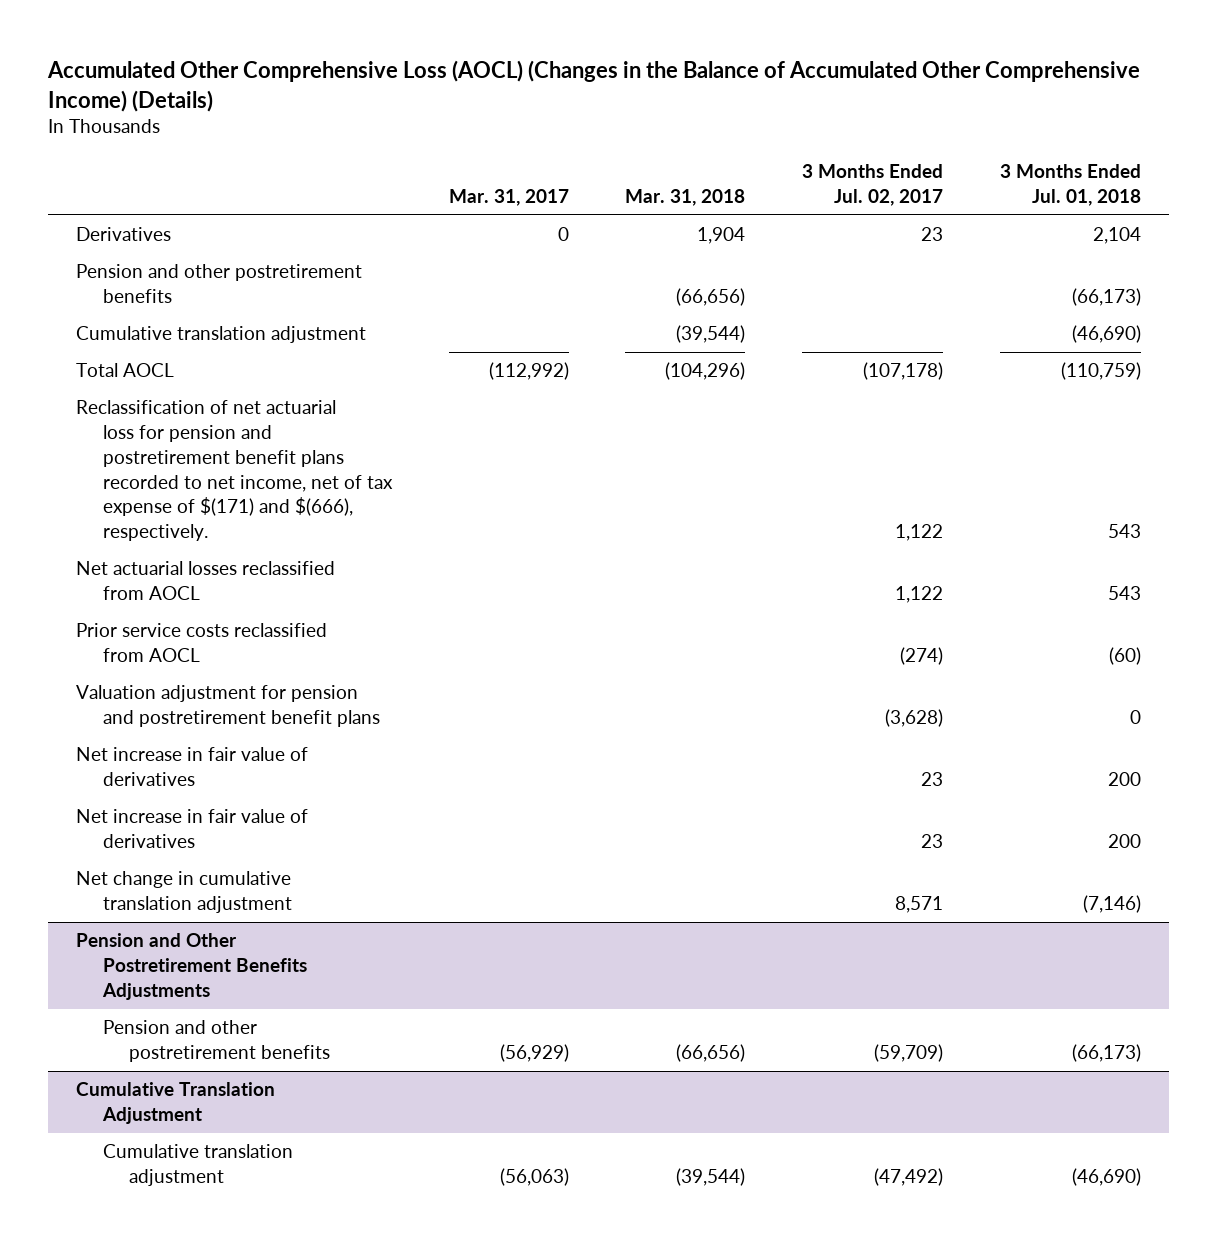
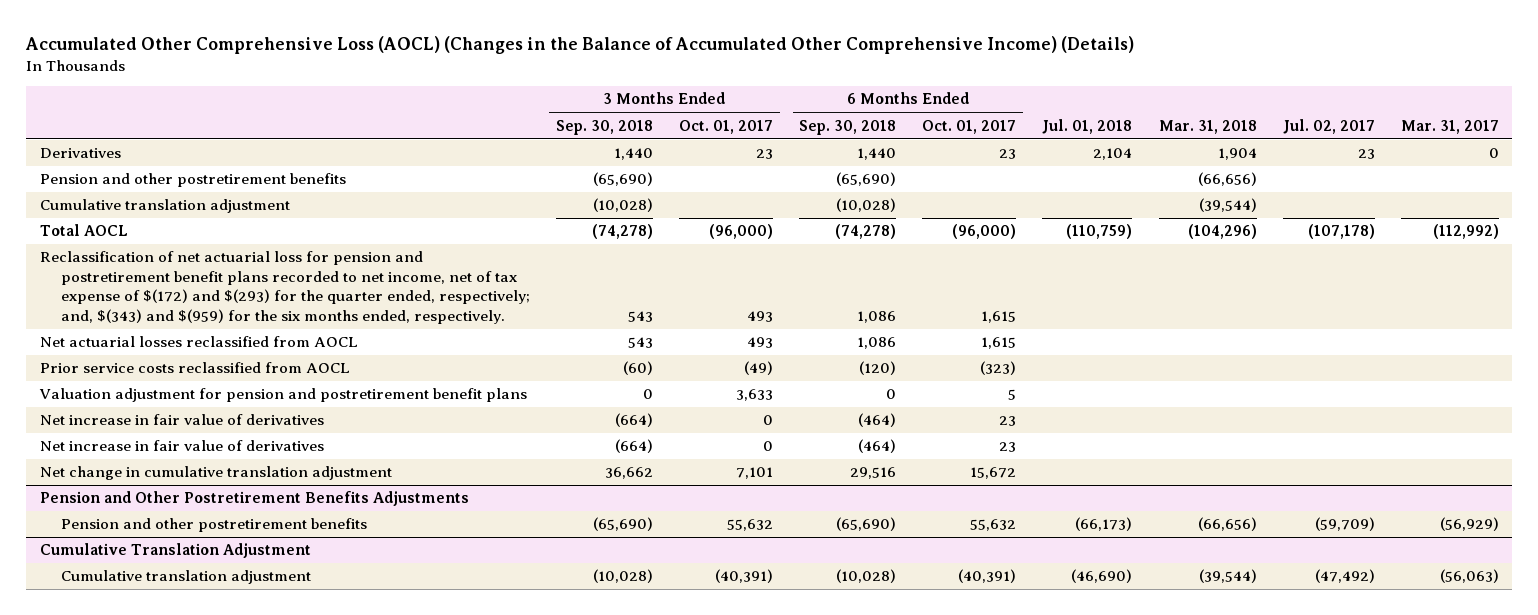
- | Mar. 31, 2017 | Mar. 31, 2018 | 3 Months Ended Jul. 02, 2017 | 3 Months Ended Jul. 01, 2018
+ | 3 Months Ended Sep. 30, 2018 | 3 Months Ended Oct. 01, 2017 | 6 Months Ended Sep. 30, 2018 | 6 Months Ended Oct. 01, 2017 | Jul. 01, 2018 | Mar. 31, 2018 | Jul. 02, 2017 | Mar. 31, 2017
- Reclassification of net actuarial loss for pension and postretirement benefit plans recorded to net income, net of tax expense of $(171) and $(666), respectively. | | | 1,122 | 543
+ Reclassification of net actuarial loss for pension and postretirement benefit plans recorded to net income, net of tax expense of $(172) and $(293) for the quarter ended, respectively; and, $(343) and $(959) for the six months ended, respectively. | 543 | 493 | 1,086 | 1,615 | | | |

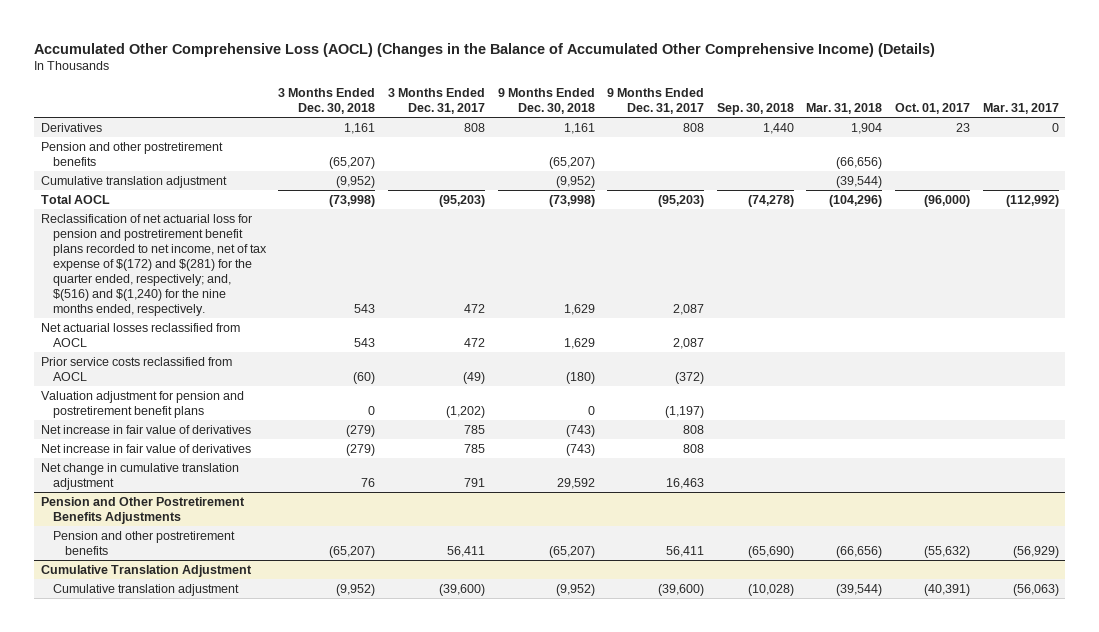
- | 3 Months Ended Sep. 30, 2018 | 3 Months Ended Oct. 01, 2017 | 6 Months Ended Sep. 30, 2018 | 6 Months Ended Oct. 01, 2017 | Jul. 01, 2018 | Mar. 31, 2018 | Jul. 02, 2017 | Mar. 31, 2017
+ | 3 Months Ended Dec. 30, 2018 | 3 Months Ended Dec. 31, 2017 | 9 Months Ended Dec. 30, 2018 | 9 Months Ended Dec. 31, 2017 | Sep. 30, 2018 | Mar. 31, 2018 | Oct. 01, 2017 | Mar. 31, 2017
- Reclassification of net actuarial loss for pension and postretirement benefit plans recorded to net income, net of tax expense of $(172) and $(293) for the quarter ended, respectively; and, $(343) and $(959) for the six months ended, respectively. | 543 | 493 | 1,086 | 1,615 | | | |
+ Reclassification of net actuarial loss for pension and postretirement benefit plans recorded to net income, net of tax expense of $(172) and $(281) for the quarter ended, respectively; and, $(516) and $(1,240) for the nine months ended, respectively. | 543 | 472 | 1,629 | 2,087 | | | |

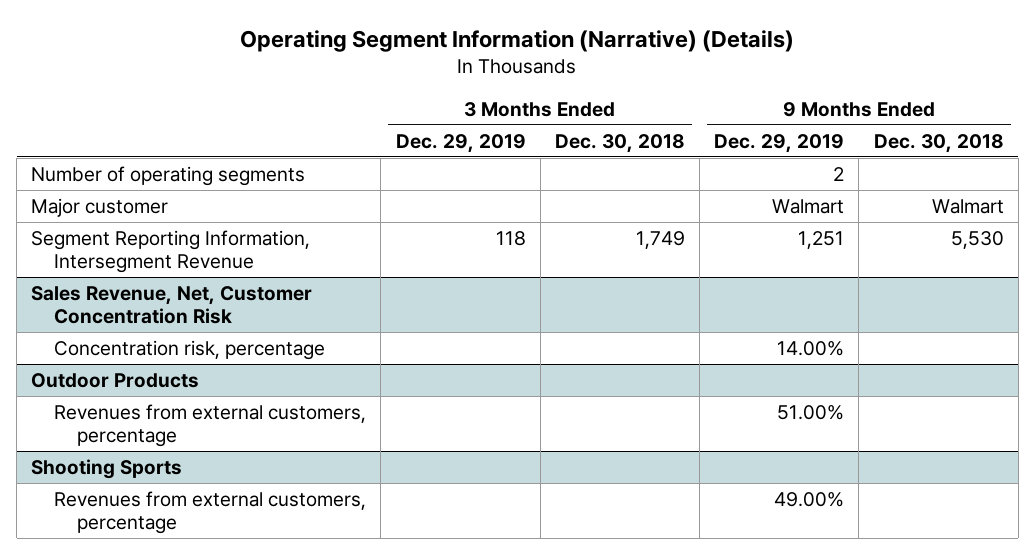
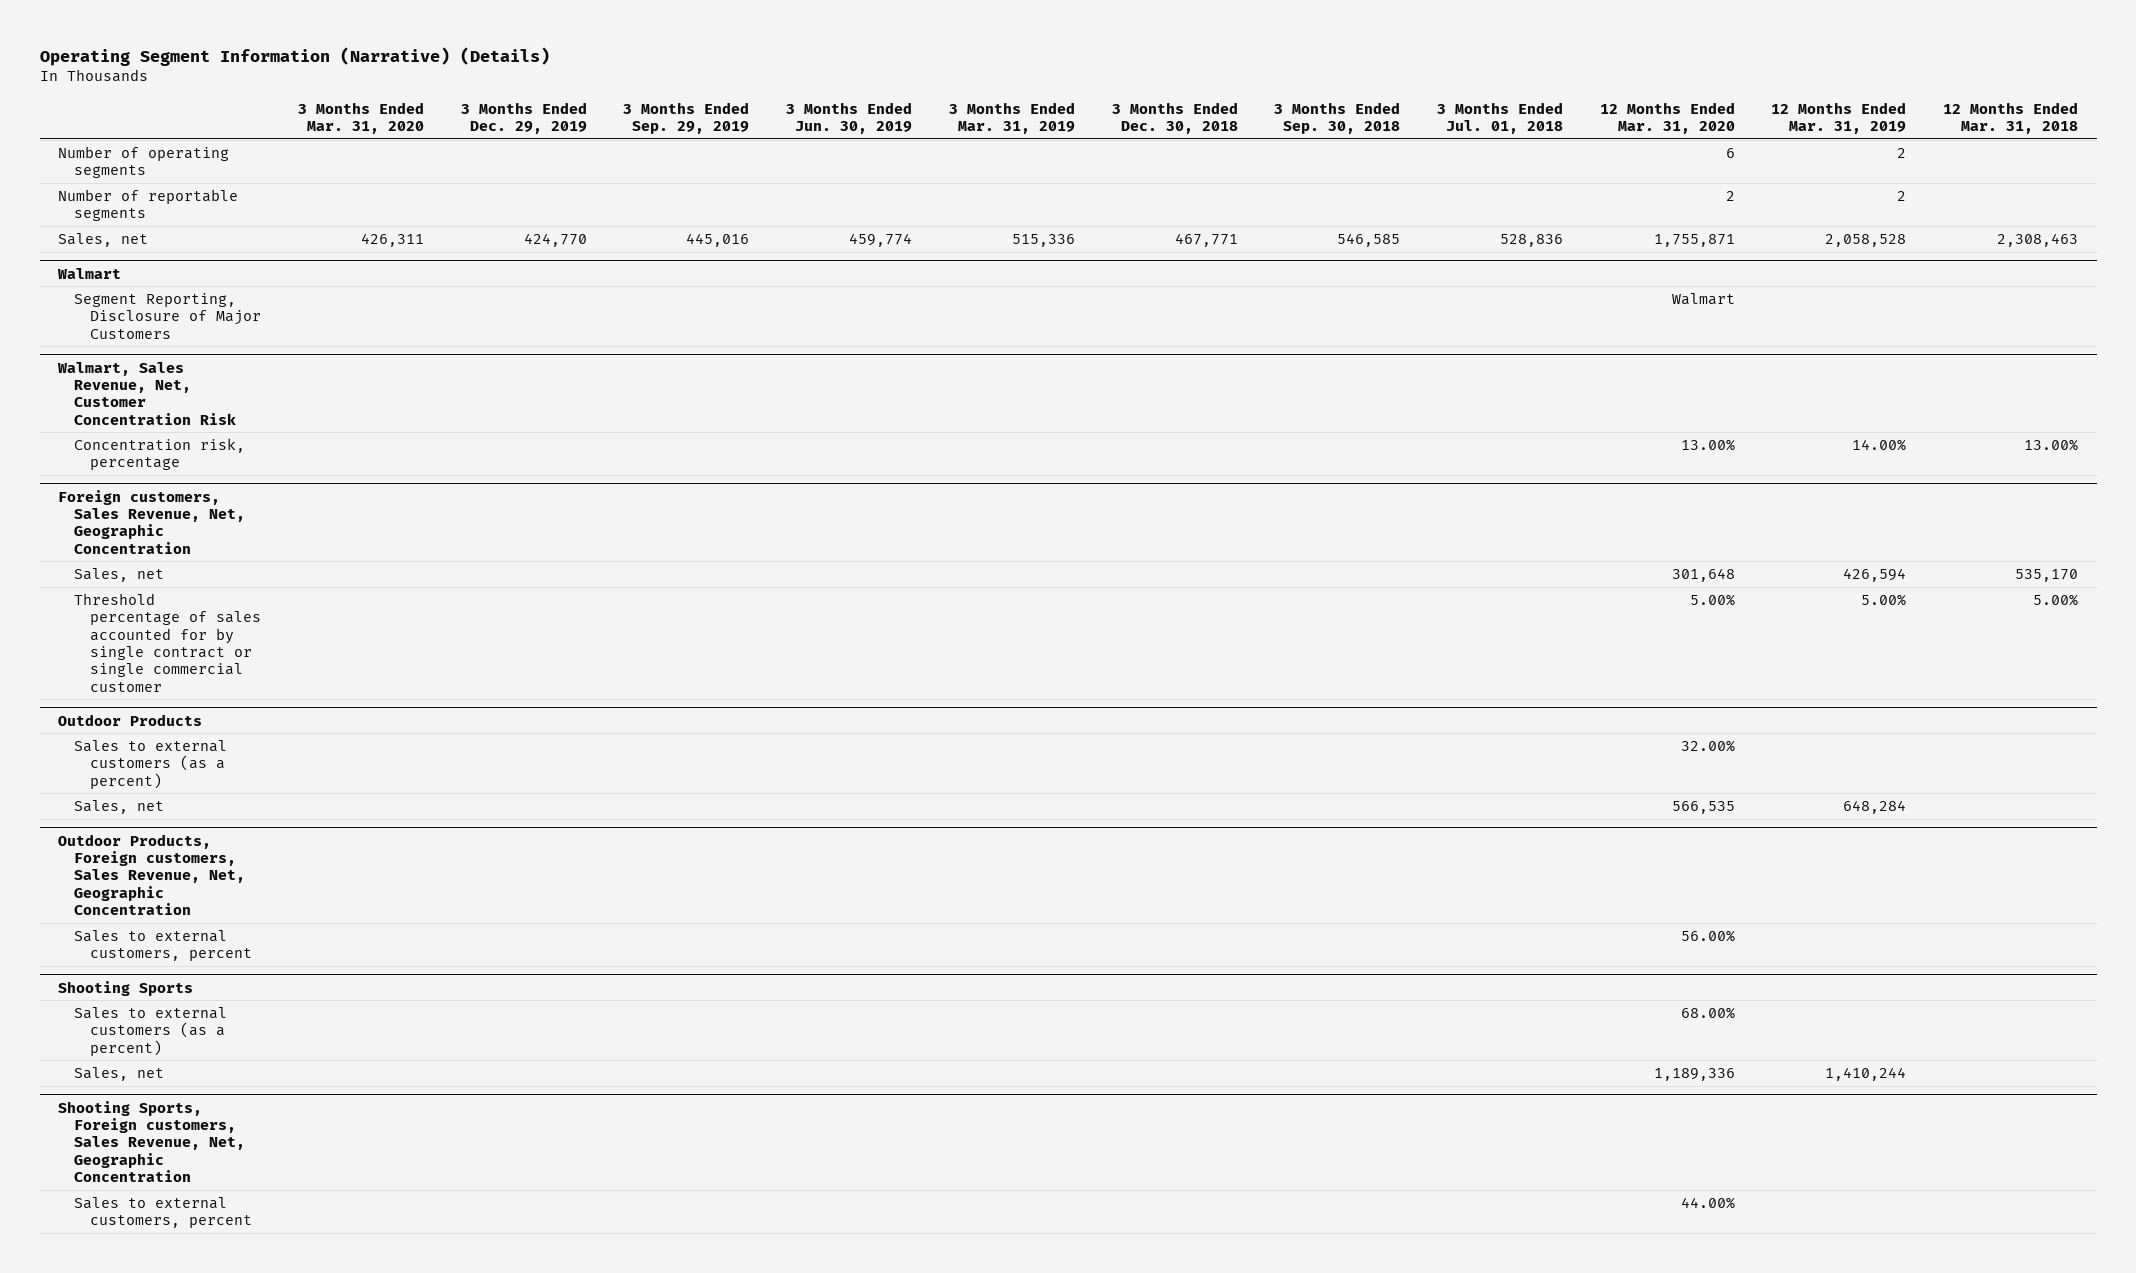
- | 3 Months Ended Dec. 29, 2019 | 3 Months Ended Dec. 30, 2018 | 9 Months Ended Dec. 29, 2019 | 9 Months Ended Dec. 30, 2018
+ | 3 Months Ended Mar. 31, 2020 | 3 Months Ended Dec. 29, 2019 | 3 Months Ended Sep. 29, 2019 | 3 Months Ended Jun. 30, 2019 | 3 Months Ended Mar. 31, 2019 | 3 Months Ended Dec. 30, 2018 | 3 Months Ended Sep. 30, 2018 | 3 Months Ended Jul. 01, 2018 | 12 Months Ended Mar. 31, 2020 | 12 Months Ended Mar. 31, 2019 | 12 Months Ended Mar. 31, 2018
- Major customer | | | Walmart | Walmart
- Segment Reporting Information, Intersegment Revenue | 118 | 1,749 | 1,251 | 5,530
- Sales Revenue, Net, Customer Concentration Risk
+ Number of reportable segments | | | | | | | | | 2 | 2 |
+ Sales, net | 426,311 | 424,770 | 445,016 | 459,774 | 515,336 | 467,771 | 546,585 | 528,836 | 1,755,871 | 2,058,528 | 2,308,463
+ Walmart
+ Segment Reporting, Disclosure of Major Customers | | | | | | | | | Walmart | |
+ Walmart, Sales Revenue, Net, Customer Concentration Risk
+ Foreign customers, Sales Revenue, Net, Geographic Concentration
+ Sales, net | | | | | | | | | 301,648 | 426,594 | 535,170
+ Threshold percentage of sales accounted for by single contract or single commercial customer | | | | | | | | | 5.00% | 5.00% | 5.00%
@ Outdoor Products
- Revenues from external customers, percentage | | | 51.00% |
+ Sales to external customers (as a percent) | | | | | | | | | 32.00% | |
+ Sales, net | | | | | | | | | 566,535 | 648,284 |
+ Outdoor Products, Foreign customers, Sales Revenue, Net, Geographic Concentration
+ Sales to external customers, percent | | | | | | | | | 56.00% | |
@ Shooting Sports
- Revenues from external customers, percentage | | | 49.00% |
+ Sales to external customers (as a percent) | | | | | | | | | 68.00% | |
+ Sales, net | | | | | | | | | 1,189,336 | 1,410,244 |
+ Shooting Sports, Foreign customers, Sales Revenue, Net, Geographic Concentration
+ Sales to external customers, percent | | | | | | | | | 44.00% | |

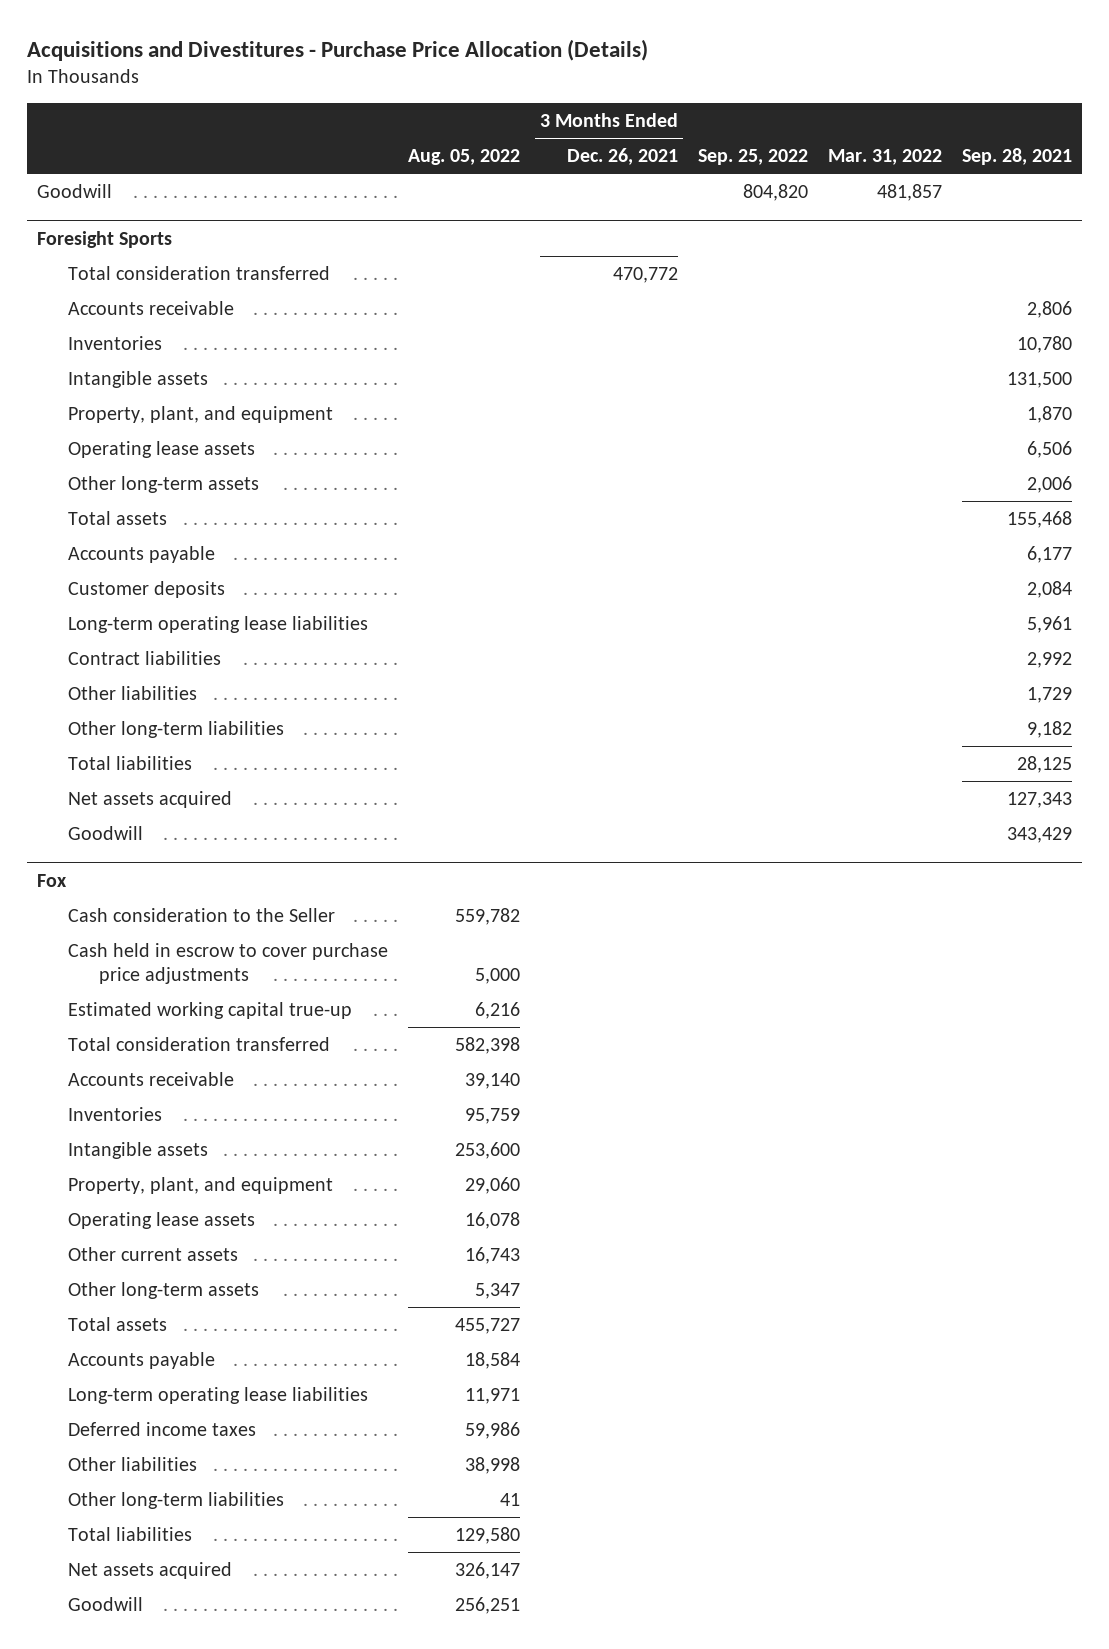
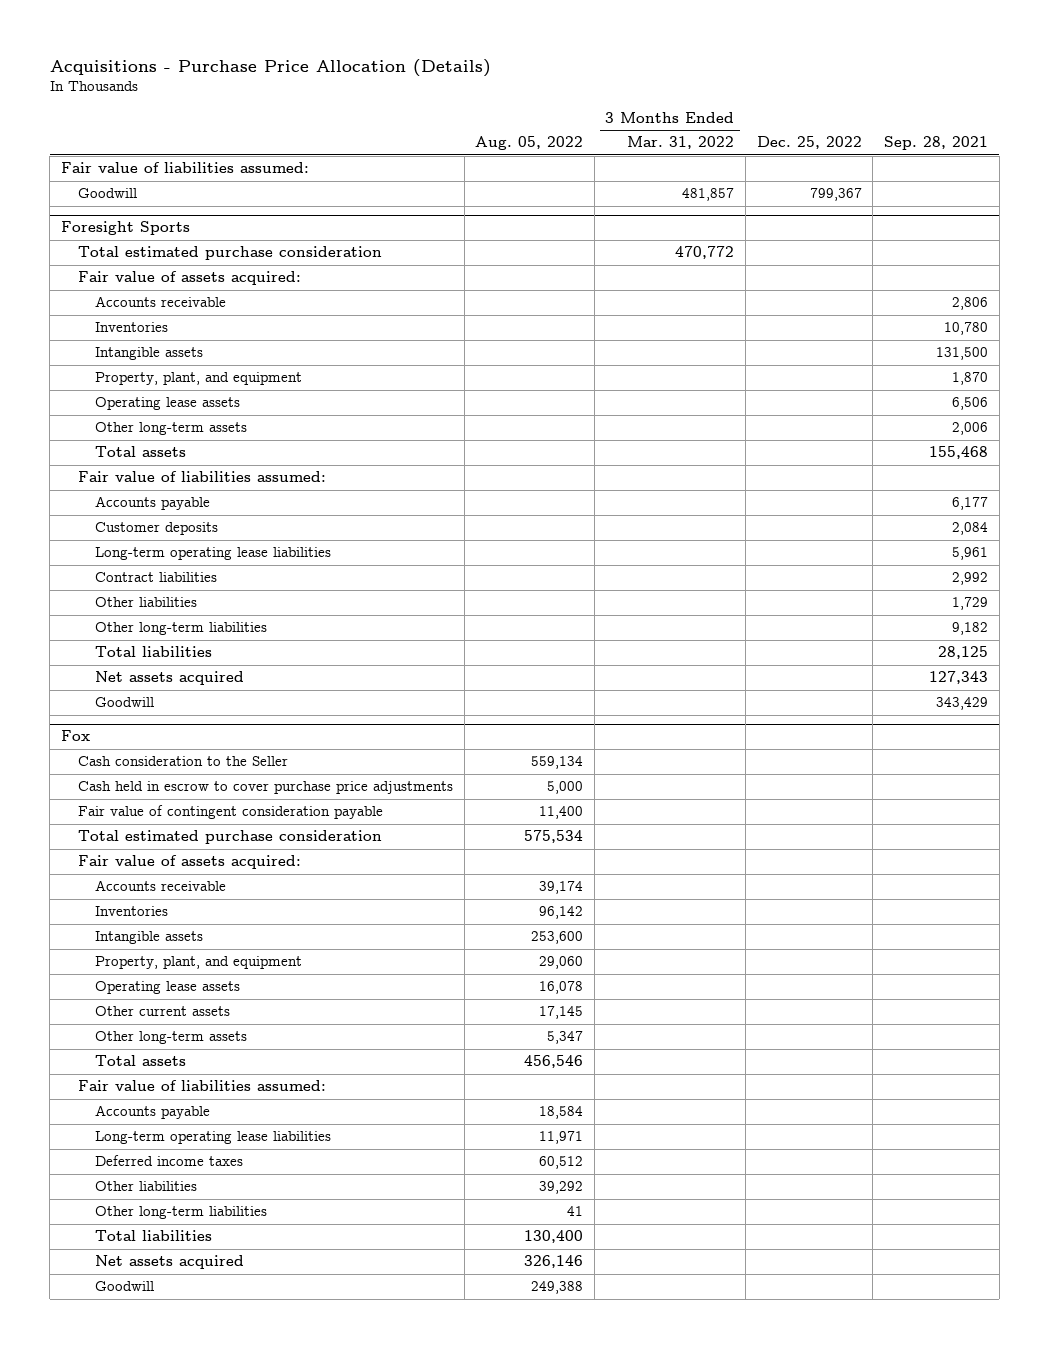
- Acquisitions and Divestitures - Purchase Price Allocation (Details)
+ Acquisitions - Purchase Price Allocation (Details)
- | Aug. 05, 2022 | 3 Months Ended Dec. 26, 2021 | Sep. 25, 2022 | Mar. 31, 2022 | Sep. 28, 2021
+ | Aug. 05, 2022 | 3 Months Ended Mar. 31, 2022 | Dec. 25, 2022 | Sep. 28, 2021
+ Fair value of liabilities assumed:
@ Foresight Sports
- Total consideration transferred | | 470,772 | | |
+ Total estimated purchase consideration | | 470,772 | |
+ Fair value of assets acquired:
+ Fair value of liabilities assumed:
@ Fox
- Cash consideration to the Seller | 559,782 | | | |
+ Cash consideration to the Seller | 559,134 | | |
- Estimated working capital true-up | 6,216 | | | |
- Total consideration transferred | 582,398 | | | |
- Accounts receivable | 39,140 | | | |
- Inventories | 95,759 | | | |
+ Fair value of contingent consideration payable | 11,400 | | |
+ Total estimated purchase consideration | 575,534 | | |
+ Fair value of assets acquired:
+ Accounts receivable | 39,174 | | |
+ Inventories | 96,142 | | |
- Other current assets | 16,743 | | | |
+ Other current assets | 17,145 | | |
- Total assets | 455,727 | | | |
+ Total assets | 456,546 | | |
+ Fair value of liabilities assumed:
- Deferred income taxes | 59,986 | | | |
- Other liabilities | 38,998 | | | |
+ Deferred income taxes | 60,512 | | |
+ Other liabilities | 39,292 | | |
- Total liabilities | 129,580 | | | |
- Net assets acquired | 326,147 | | | |
- Goodwill | 256,251 | | | |
+ Total liabilities | 130,400 | | |
+ Net assets acquired | 326,146 | | |
+ Goodwill | 249,388 | | |

